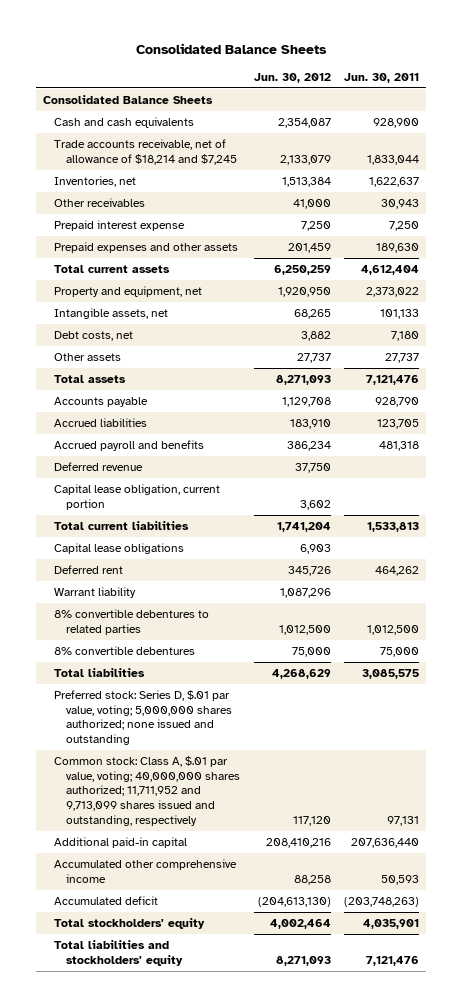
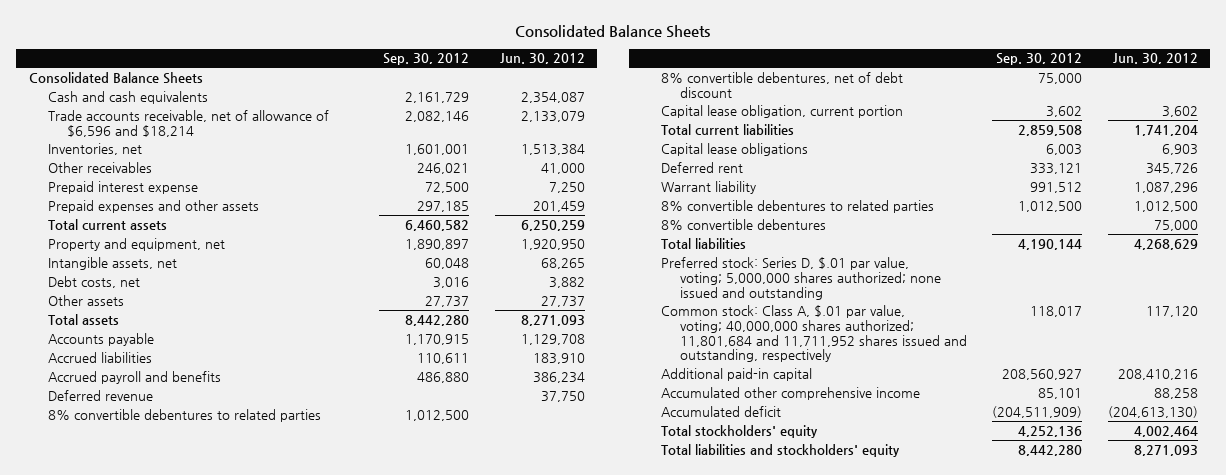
- | Jun. 30, 2012 | Jun. 30, 2011
+ | Sep. 30, 2012 | Jun. 30, 2012
- Trade accounts receivable, net of allowance of $18,214 and $7,245 | 2,133,079 | 1,833,044
+ Trade accounts receivable, net of allowance of $6,596 and $18,214 | 2,082,146 | 2,133,079
+ 8% convertible debentures to related parties | 1,012,500 |
+ 8% convertible debentures, net of debt discount | 75,000 |
- Common stock: Class A, $.01 par value, voting; 40,000,000 shares authorized; 11,711,952 and 9,713,099 shares issued and outstanding, respectively | 117,120 | 97,131
+ Common stock: Class A, $.01 par value, voting; 40,000,000 shares authorized; 11,801,684 and 11,711,952 shares issued and outstanding, respectively | 118,017 | 117,120

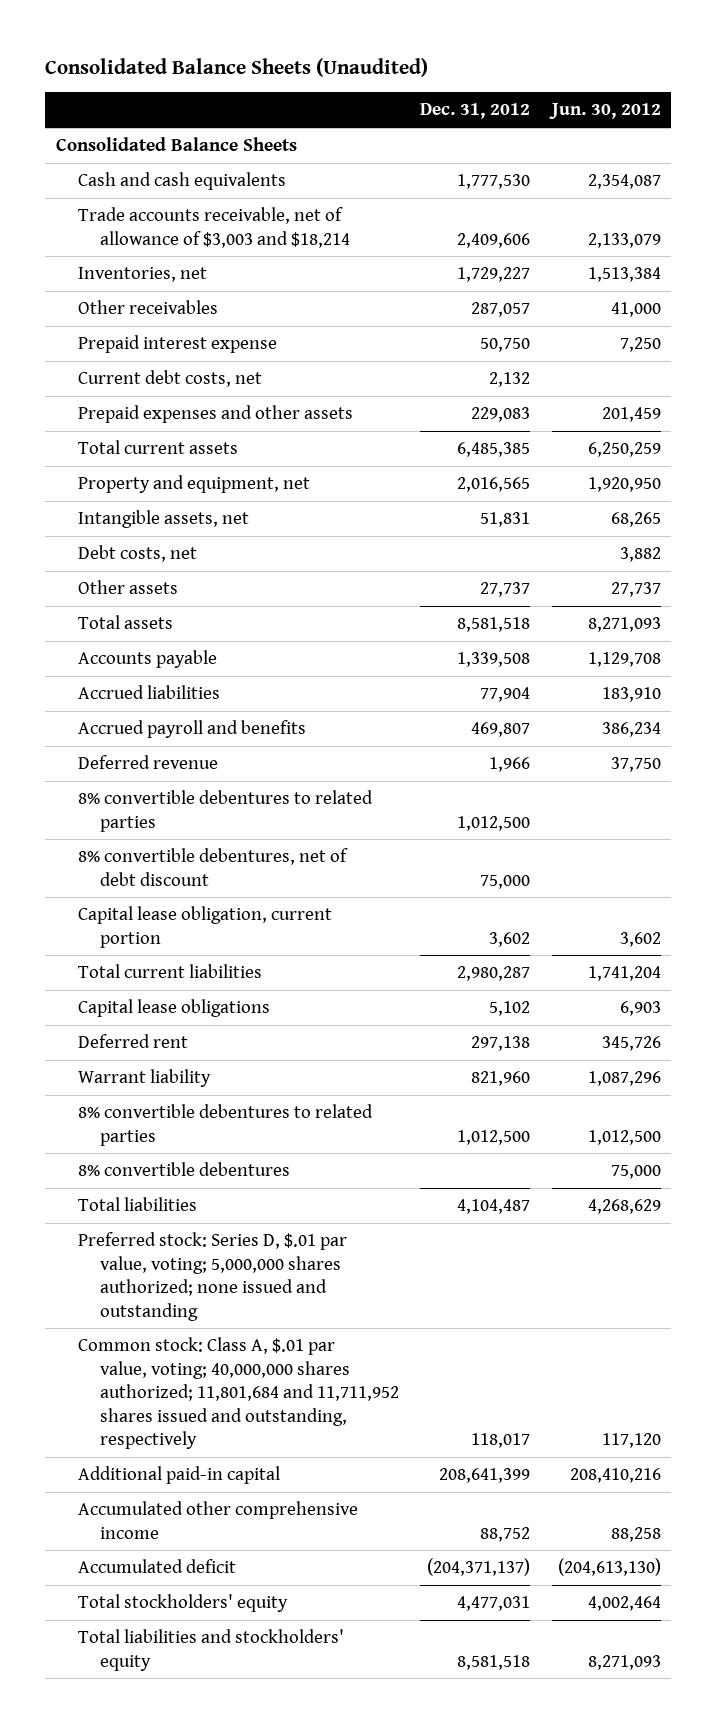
- Consolidated Balance Sheets
+ Consolidated Balance Sheets (Unaudited)
- | Sep. 30, 2012 | Jun. 30, 2012
+ | Dec. 31, 2012 | Jun. 30, 2012
- Trade accounts receivable, net of allowance of $6,596 and $18,214 | 2,082,146 | 2,133,079
+ Trade accounts receivable, net of allowance of $3,003 and $18,214 | 2,409,606 | 2,133,079
+ Current debt costs, net | 2,132 |

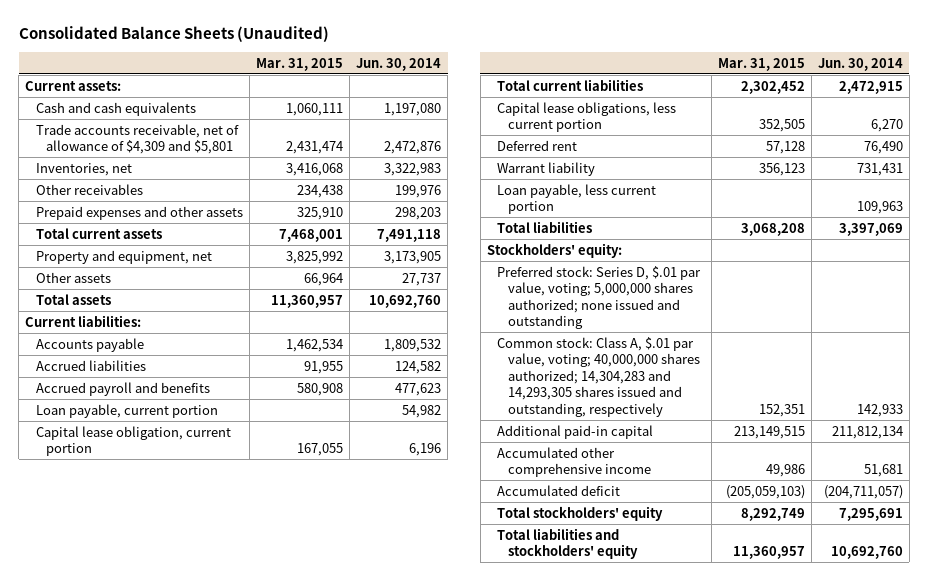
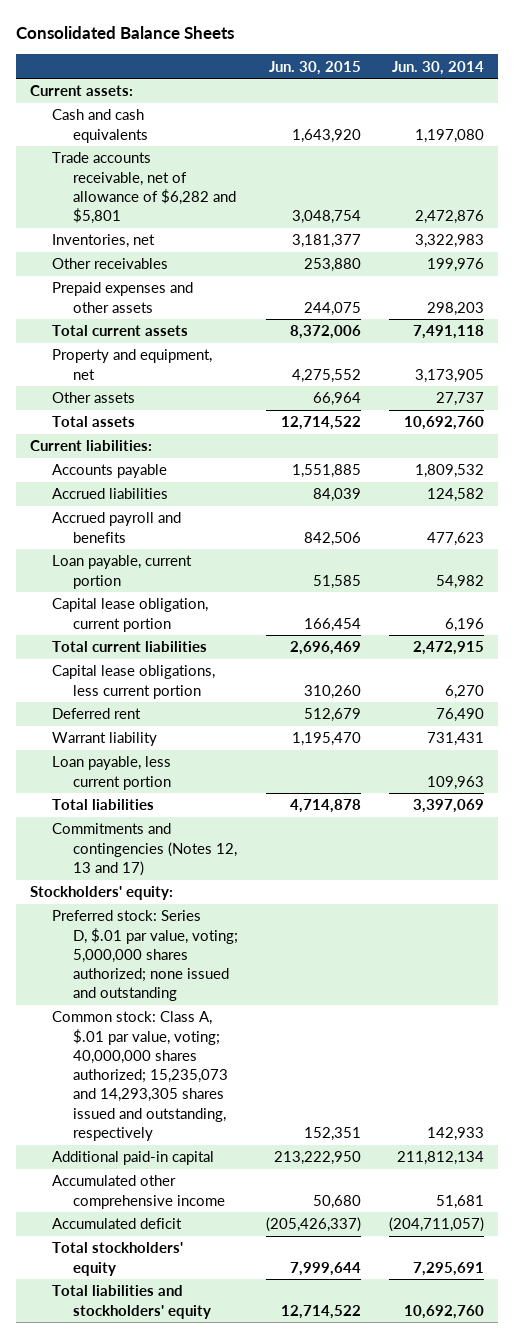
- Consolidated Balance Sheets (Unaudited)
+ Consolidated Balance Sheets
- | Mar. 31, 2015 | Jun. 30, 2014
+ | Jun. 30, 2015 | Jun. 30, 2014
- Trade accounts receivable, net of allowance of $4,309 and $5,801 | 2,431,474 | 2,472,876
+ Trade accounts receivable, net of allowance of $6,282 and $5,801 | 3,048,754 | 2,472,876
+ Commitments and contingencies (Notes 12, 13 and 17)
- Common stock: Class A, $.01 par value, voting; 40,000,000 shares authorized; 14,304,283 and 14,293,305 shares issued and outstanding, respectively | 152,351 | 142,933
+ Common stock: Class A, $.01 par value, voting; 40,000,000 shares authorized; 15,235,073 and 14,293,305 shares issued and outstanding, respectively | 152,351 | 142,933

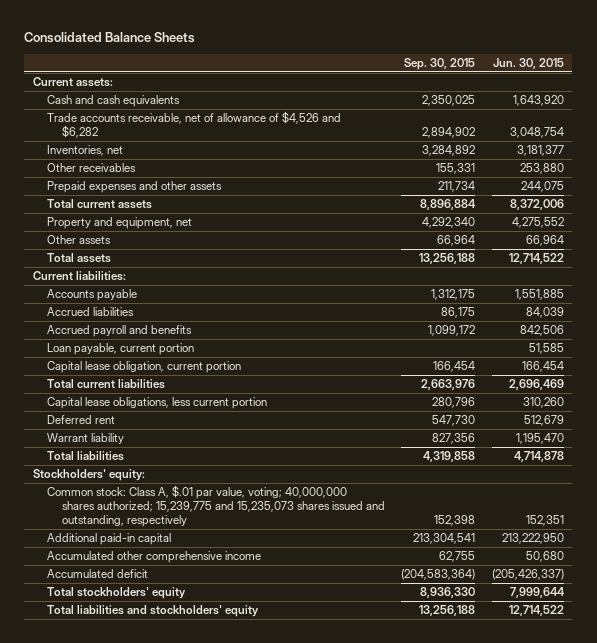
- | Jun. 30, 2015 | Jun. 30, 2014
+ | Sep. 30, 2015 | Jun. 30, 2015
- Trade accounts receivable, net of allowance of $6,282 and $5,801 | 3,048,754 | 2,472,876
+ Trade accounts receivable, net of allowance of $4,526 and $6,282 | 2,894,902 | 3,048,754
- Loan payable, less current portion | | 109,963
- Commitments and contingencies (Notes 12, 13 and 17)
- Preferred stock: Series D, $.01 par value, voting; 5,000,000 shares authorized; none issued and outstanding
- Common stock: Class A, $.01 par value, voting; 40,000,000 shares authorized; 15,235,073 and 14,293,305 shares issued and outstanding, respectively | 152,351 | 142,933
+ Common stock: Class A, $.01 par value, voting; 40,000,000 shares authorized; 15,239,775 and 15,235,073 shares issued and outstanding, respectively | 152,398 | 152,351

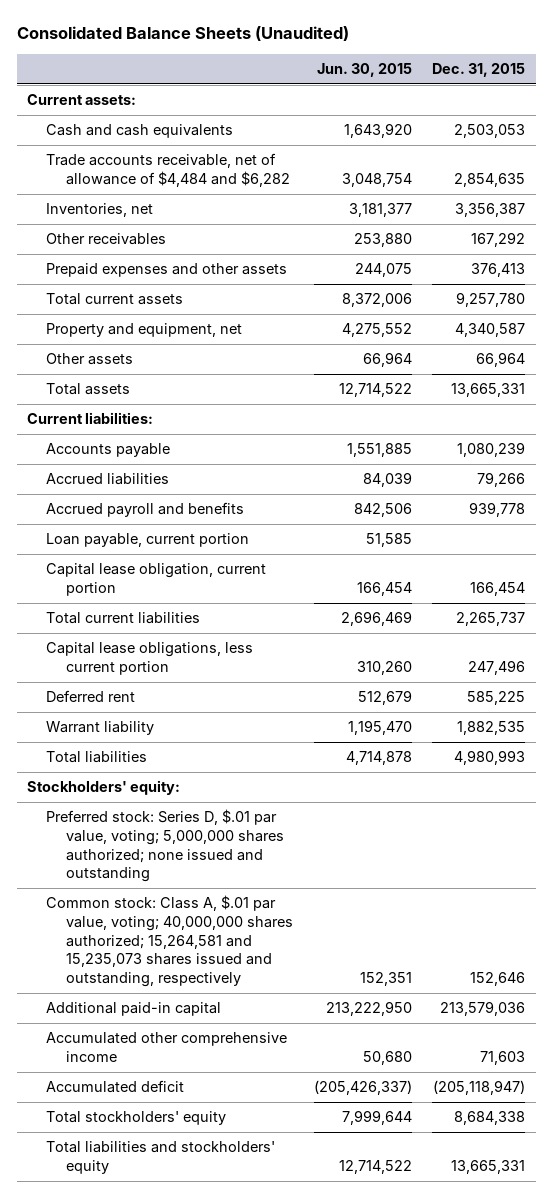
- Consolidated Balance Sheets
+ Consolidated Balance Sheets (Unaudited)
- | Sep. 30, 2015 | Jun. 30, 2015
+ | Jun. 30, 2015 | Dec. 31, 2015
- Trade accounts receivable, net of allowance of $4,526 and $6,282 | 2,894,902 | 3,048,754
+ Trade accounts receivable, net of allowance of $4,484 and $6,282 | 3,048,754 | 2,854,635
- Common stock: Class A, $.01 par value, voting; 40,000,000 shares authorized; 15,239,775 and 15,235,073 shares issued and outstanding, respectively | 152,398 | 152,351
+ Preferred stock: Series D, $.01 par value, voting; 5,000,000 shares authorized; none issued and outstanding
+ Common stock: Class A, $.01 par value, voting; 40,000,000 shares authorized; 15,264,581 and 15,235,073 shares issued and outstanding, respectively | 152,351 | 152,646

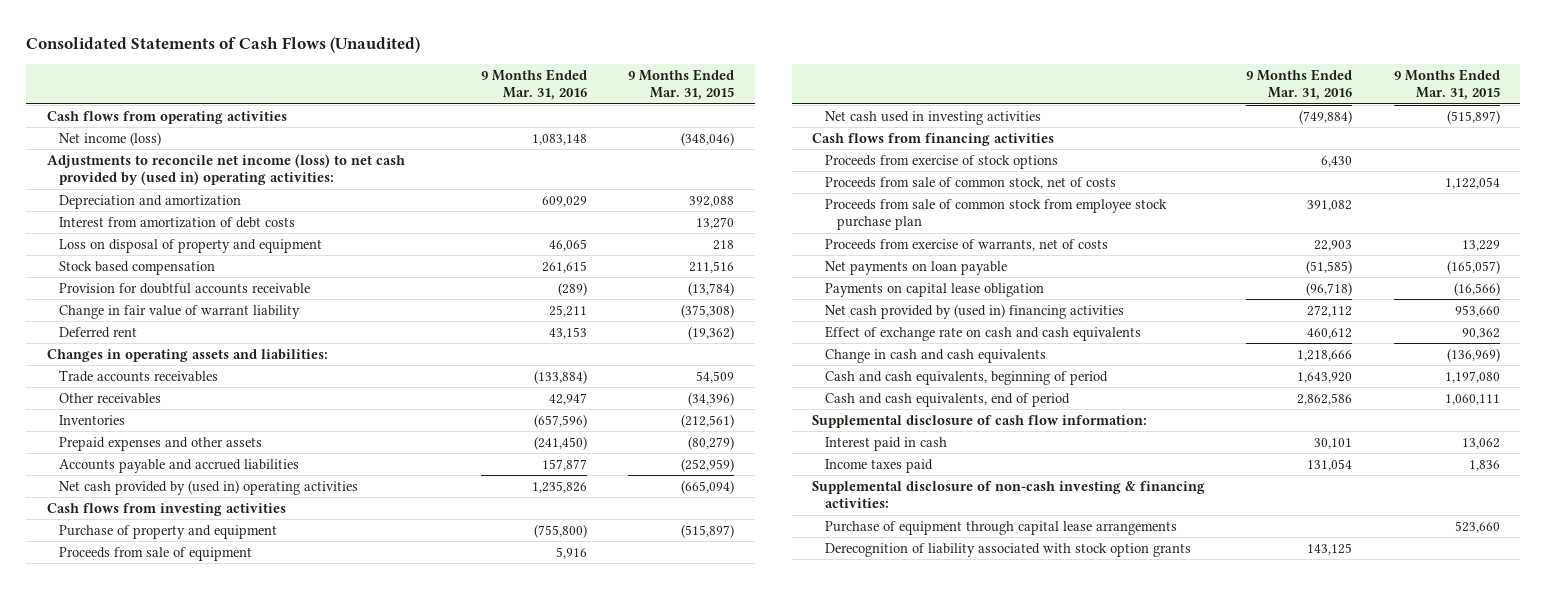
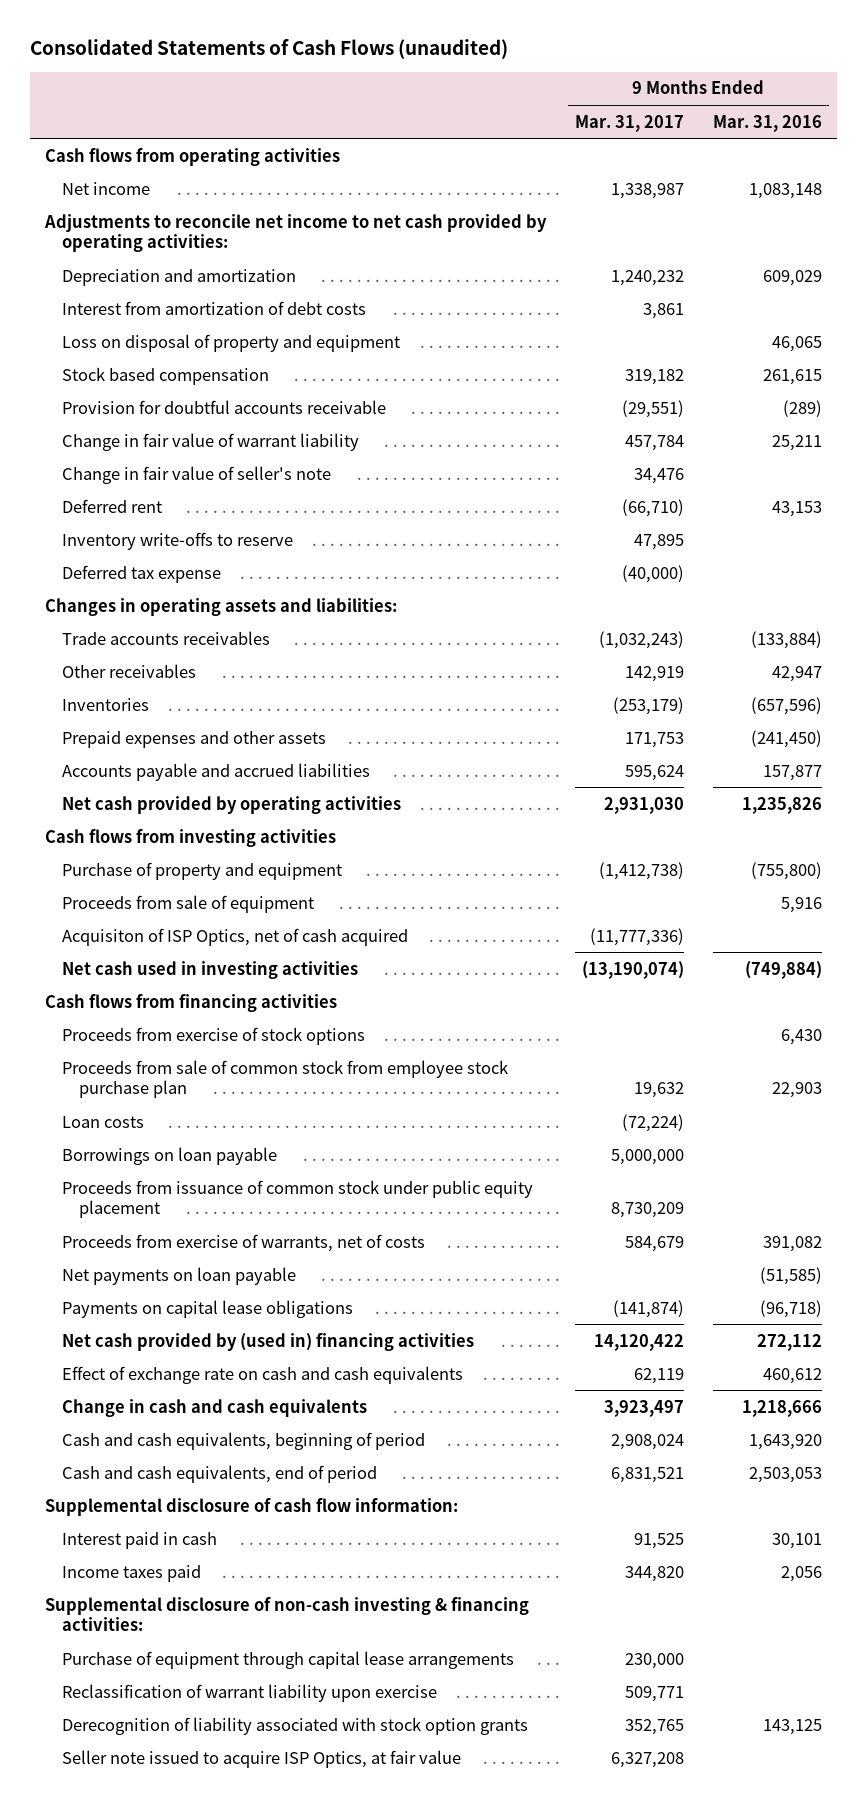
- Consolidated Statements of Cash Flows (Unaudited)
+ Consolidated Statements of Cash Flows (unaudited)
- | 9 Months Ended Mar. 31, 2016 | 9 Months Ended Mar. 31, 2015
+ | 9 Months Ended Mar. 31, 2017 | 9 Months Ended Mar. 31, 2016
- Net income (loss) | 1,083,148 | (348,046)
- Adjustments to reconcile net income (loss) to net cash provided by (used in) operating activities:
+ Net income | 1,338,987 | 1,083,148
+ Adjustments to reconcile net income to net cash provided by operating activities:
+ Change in fair value of seller's note | 34,476 |
+ Inventory write-offs to reserve | 47,895 |
+ Deferred tax expense | (40,000) |
- Net cash provided by (used in) operating activities | 1,235,826 | (665,094)
+ Net cash provided by operating activities | 2,931,030 | 1,235,826
+ Acquisiton of ISP Optics, net of cash acquired | (11,777,336) |
- Proceeds from sale of common stock, net of costs | | 1,122,054
- Proceeds from sale of common stock from employee stock purchase plan | 391,082 |
- Proceeds from exercise of warrants, net of costs | 22,903 | 13,229
+ Proceeds from sale of common stock from employee stock purchase plan | 19,632 | 22,903
+ Loan costs | (72,224) |
+ Borrowings on loan payable | 5,000,000 |
+ Proceeds from issuance of common stock under public equity placement | 8,730,209 |
+ Proceeds from exercise of warrants, net of costs | 584,679 | 391,082
- Payments on capital lease obligation | (96,718) | (16,566)
+ Payments on capital lease obligations | (141,874) | (96,718)
- Cash and cash equivalents, end of period | 2,862,586 | 1,060,111
+ Cash and cash equivalents, end of period | 6,831,521 | 2,503,053
- Income taxes paid | 131,054 | 1,836
+ Income taxes paid | 344,820 | 2,056
+ Reclassification of warrant liability upon exercise | 509,771 |
+ Seller note issued to acquire ISP Optics, at fair value | 6,327,208 |

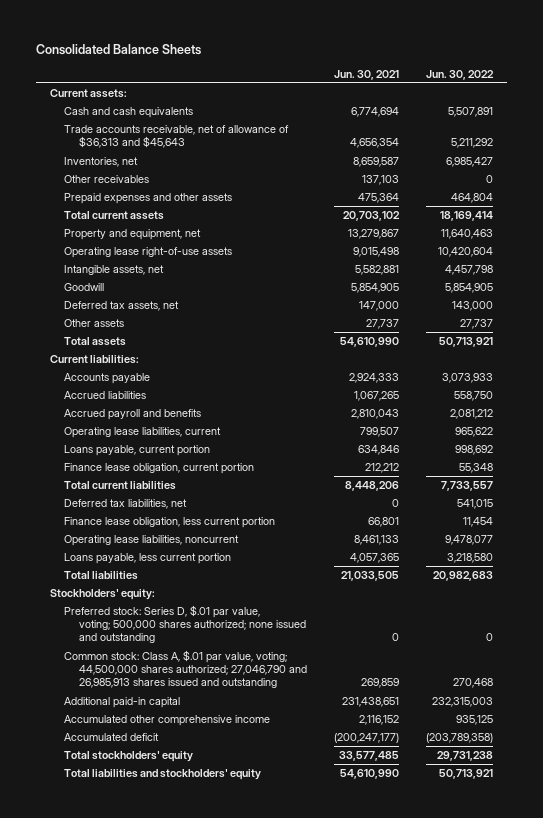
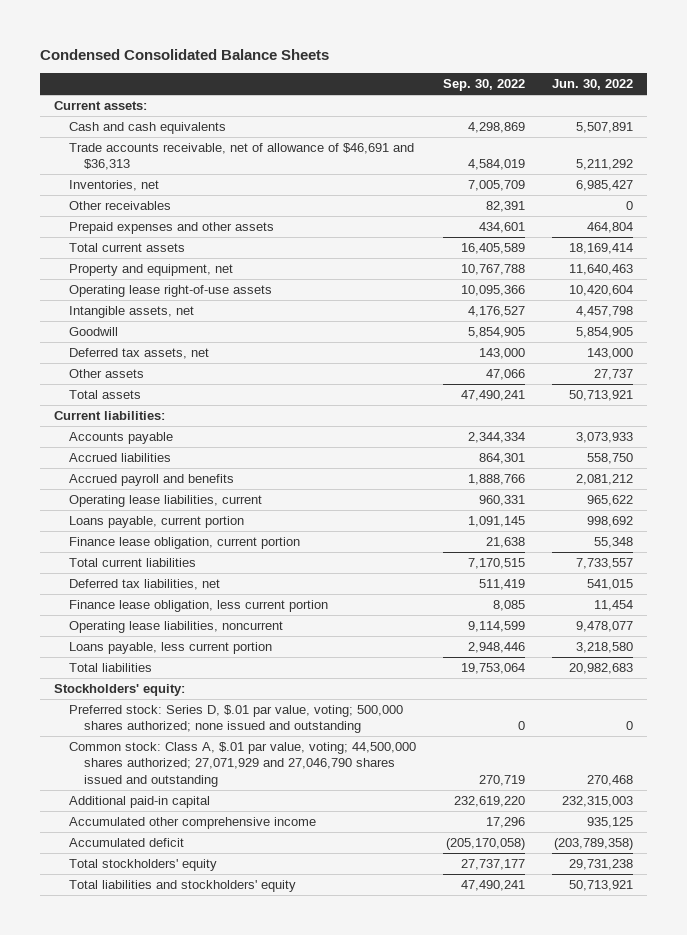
- Consolidated Balance Sheets
+ Condensed Consolidated Balance Sheets
- | Jun. 30, 2021 | Jun. 30, 2022
+ | Sep. 30, 2022 | Jun. 30, 2022
- Trade accounts receivable, net of allowance of $36,313 and $45,643 | 4,656,354 | 5,211,292
+ Trade accounts receivable, net of allowance of $46,691 and $36,313 | 4,584,019 | 5,211,292
- Common stock: Class A, $.01 par value, voting; 44,500,000 shares authorized; 27,046,790 and 26,985,913 shares issued and outstanding | 269,859 | 270,468
+ Common stock: Class A, $.01 par value, voting; 44,500,000 shares authorized; 27,071,929 and 27,046,790 shares issued and outstanding | 270,719 | 270,468

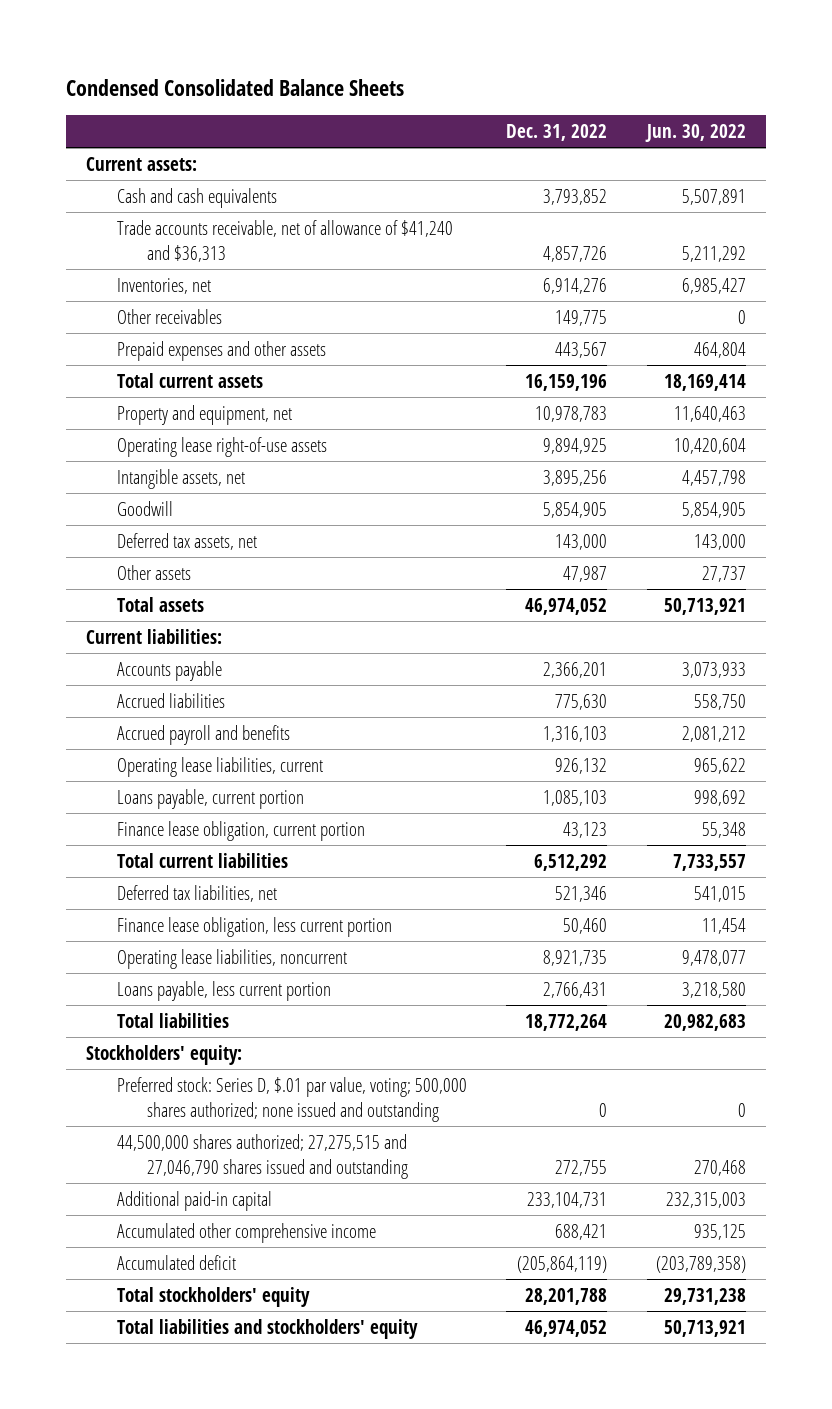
- | Sep. 30, 2022 | Jun. 30, 2022
+ | Dec. 31, 2022 | Jun. 30, 2022
- Trade accounts receivable, net of allowance of $46,691 and $36,313 | 4,584,019 | 5,211,292
+ Trade accounts receivable, net of allowance of $41,240 and $36,313 | 4,857,726 | 5,211,292
- Common stock: Class A, $.01 par value, voting; 44,500,000 shares authorized; 27,071,929 and 27,046,790 shares issued and outstanding | 270,719 | 270,468
+ 44,500,000 shares authorized; 27,275,515 and 27,046,790 shares issued and outstanding | 272,755 | 270,468

